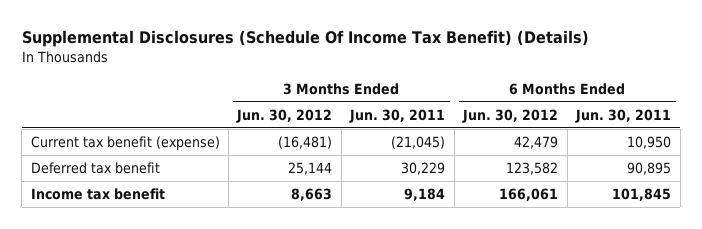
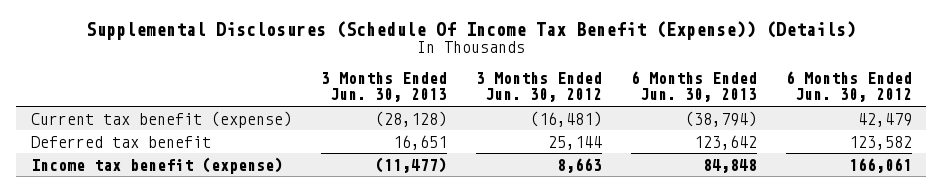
- Supplemental Disclosures (Schedule Of Income Tax Benefit) (Details)
+ Supplemental Disclosures (Schedule Of Income Tax Benefit (Expense)) (Details)
- | 3 Months Ended Jun. 30, 2012 | 3 Months Ended Jun. 30, 2011 | 6 Months Ended Jun. 30, 2012 | 6 Months Ended Jun. 30, 2011
+ | 3 Months Ended Jun. 30, 2013 | 3 Months Ended Jun. 30, 2012 | 6 Months Ended Jun. 30, 2013 | 6 Months Ended Jun. 30, 2012
- Income tax benefit | 8,663 | 9,184 | 166,061 | 101,845
+ Income tax benefit (expense) | (11,477) | 8,663 | 84,848 | 166,061

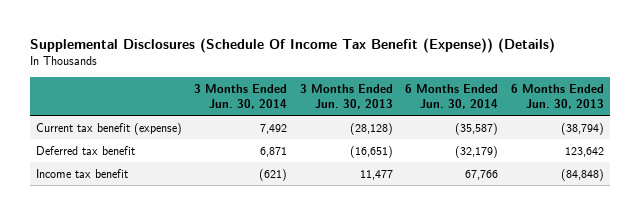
- | 3 Months Ended Jun. 30, 2013 | 3 Months Ended Jun. 30, 2012 | 6 Months Ended Jun. 30, 2013 | 6 Months Ended Jun. 30, 2012
+ | 3 Months Ended Jun. 30, 2014 | 3 Months Ended Jun. 30, 2013 | 6 Months Ended Jun. 30, 2014 | 6 Months Ended Jun. 30, 2013
- Deferred tax benefit | 16,651 | 25,144 | 123,642 | 123,582
- Income tax benefit (expense) | (11,477) | 8,663 | 84,848 | 166,061
+ Deferred tax benefit | 6,871 | (16,651) | (32,179) | 123,642
+ Income tax benefit | (621) | 11,477 | 67,766 | (84,848)

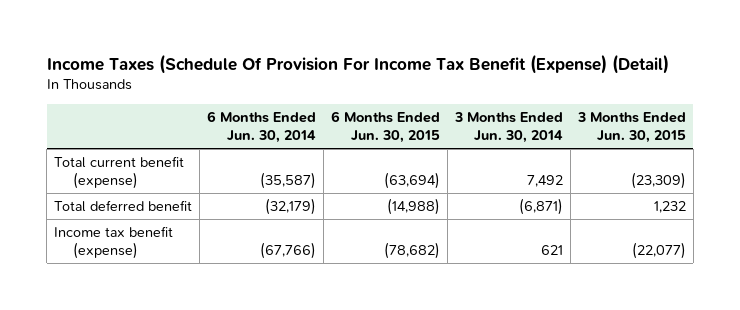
- Supplemental Disclosures (Schedule Of Income Tax Benefit (Expense)) (Details)
+ Income Taxes (Schedule Of Provision For Income Tax Benefit (Expense) (Detail)
- | 3 Months Ended Jun. 30, 2014 | 3 Months Ended Jun. 30, 2013 | 6 Months Ended Jun. 30, 2014 | 6 Months Ended Jun. 30, 2013
+ | 6 Months Ended Jun. 30, 2014 | 6 Months Ended Jun. 30, 2015 | 3 Months Ended Jun. 30, 2014 | 3 Months Ended Jun. 30, 2015
- Current tax benefit (expense) | 7,492 | (28,128) | (35,587) | (38,794)
- Deferred tax benefit | 6,871 | (16,651) | (32,179) | 123,642
- Income tax benefit | (621) | 11,477 | 67,766 | (84,848)
+ Total current benefit (expense) | (35,587) | (63,694) | 7,492 | (23,309)
+ Total deferred benefit | (32,179) | (14,988) | (6,871) | 1,232
+ Income tax benefit (expense) | (67,766) | (78,682) | 621 | (22,077)

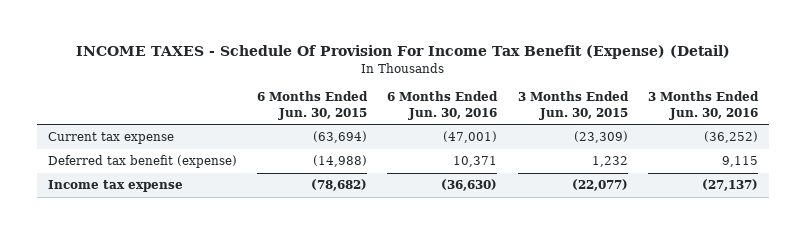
- Income Taxes (Schedule Of Provision For Income Tax Benefit (Expense) (Detail)
+ INCOME TAXES - Schedule Of Provision For Income Tax Benefit (Expense) (Detail)
- | 6 Months Ended Jun. 30, 2014 | 6 Months Ended Jun. 30, 2015 | 3 Months Ended Jun. 30, 2014 | 3 Months Ended Jun. 30, 2015
+ | 6 Months Ended Jun. 30, 2015 | 6 Months Ended Jun. 30, 2016 | 3 Months Ended Jun. 30, 2015 | 3 Months Ended Jun. 30, 2016
- Total current benefit (expense) | (35,587) | (63,694) | 7,492 | (23,309)
- Total deferred benefit | (32,179) | (14,988) | (6,871) | 1,232
- Income tax benefit (expense) | (67,766) | (78,682) | 621 | (22,077)
+ Current tax expense | (63,694) | (47,001) | (23,309) | (36,252)
+ Deferred tax benefit (expense) | (14,988) | 10,371 | 1,232 | 9,115
+ Income tax expense | (78,682) | (36,630) | (22,077) | (27,137)

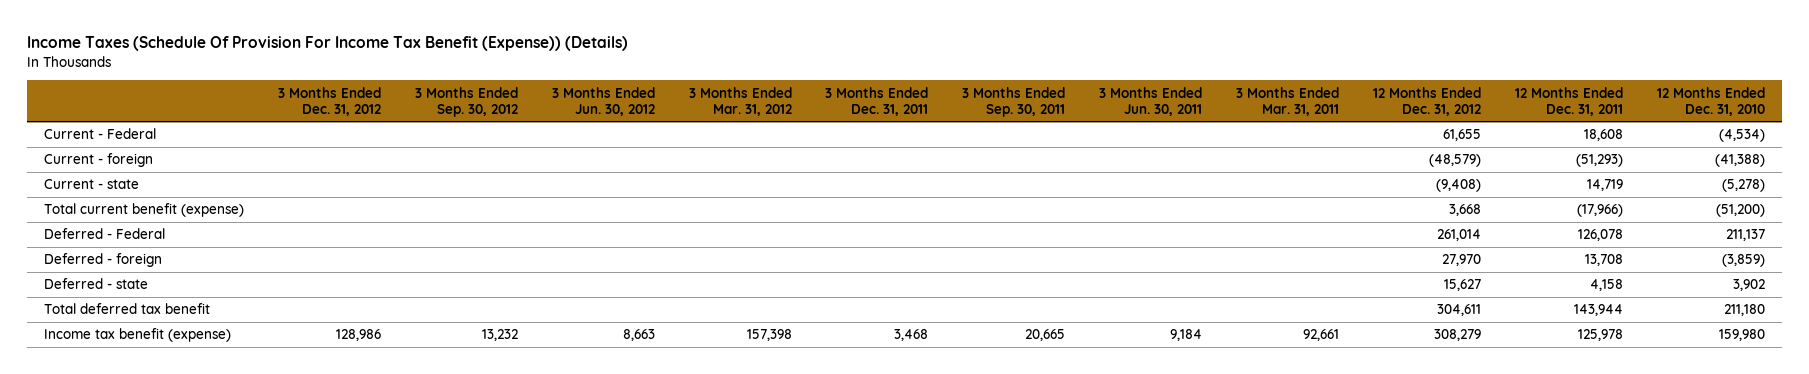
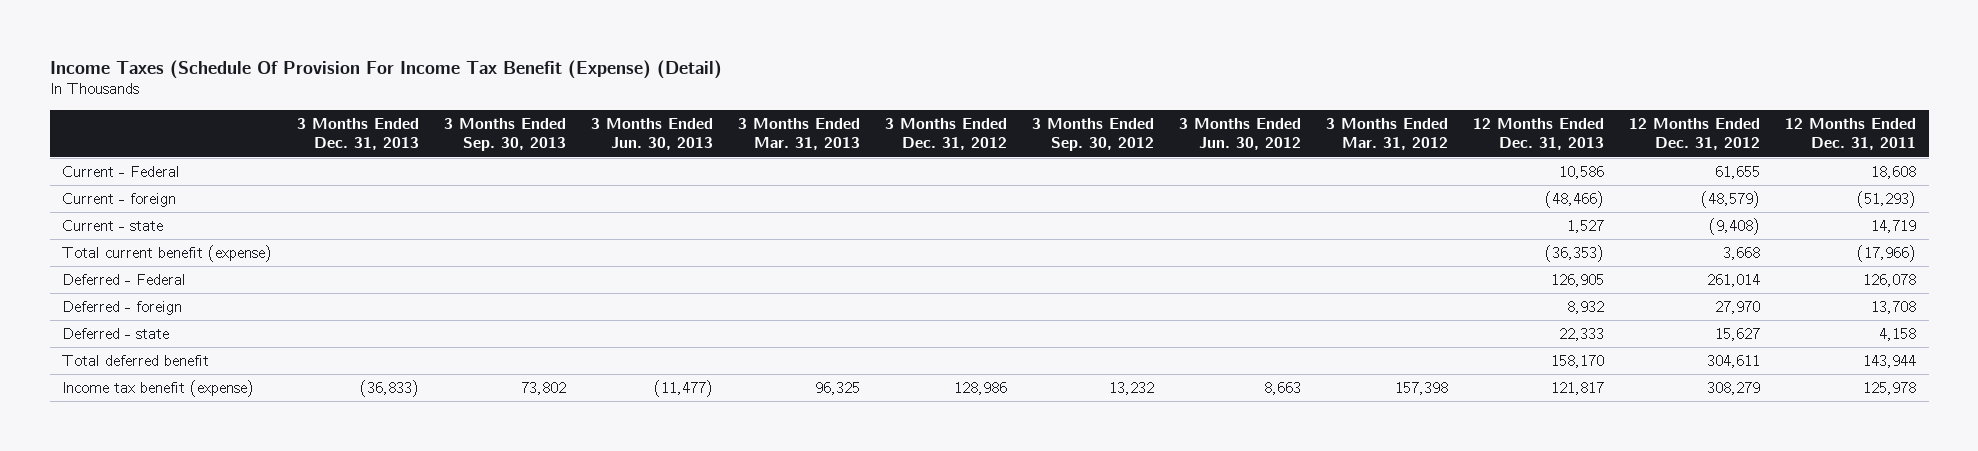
- Income Taxes (Schedule Of Provision For Income Tax Benefit (Expense)) (Details)
+ Income Taxes (Schedule Of Provision For Income Tax Benefit (Expense) (Detail)
- | 3 Months Ended Dec. 31, 2012 | 3 Months Ended Sep. 30, 2012 | 3 Months Ended Jun. 30, 2012 | 3 Months Ended Mar. 31, 2012 | 3 Months Ended Dec. 31, 2011 | 3 Months Ended Sep. 30, 2011 | 3 Months Ended Jun. 30, 2011 | 3 Months Ended Mar. 31, 2011 | 12 Months Ended Dec. 31, 2012 | 12 Months Ended Dec. 31, 2011 | 12 Months Ended Dec. 31, 2010
+ | 3 Months Ended Dec. 31, 2013 | 3 Months Ended Sep. 30, 2013 | 3 Months Ended Jun. 30, 2013 | 3 Months Ended Mar. 31, 2013 | 3 Months Ended Dec. 31, 2012 | 3 Months Ended Sep. 30, 2012 | 3 Months Ended Jun. 30, 2012 | 3 Months Ended Mar. 31, 2012 | 12 Months Ended Dec. 31, 2013 | 12 Months Ended Dec. 31, 2012 | 12 Months Ended Dec. 31, 2011
- Total deferred tax benefit | | | | | | | | | 304,611 | 143,944 | 211,180
+ Total deferred benefit | | | | | | | | | 158,170 | 304,611 | 143,944

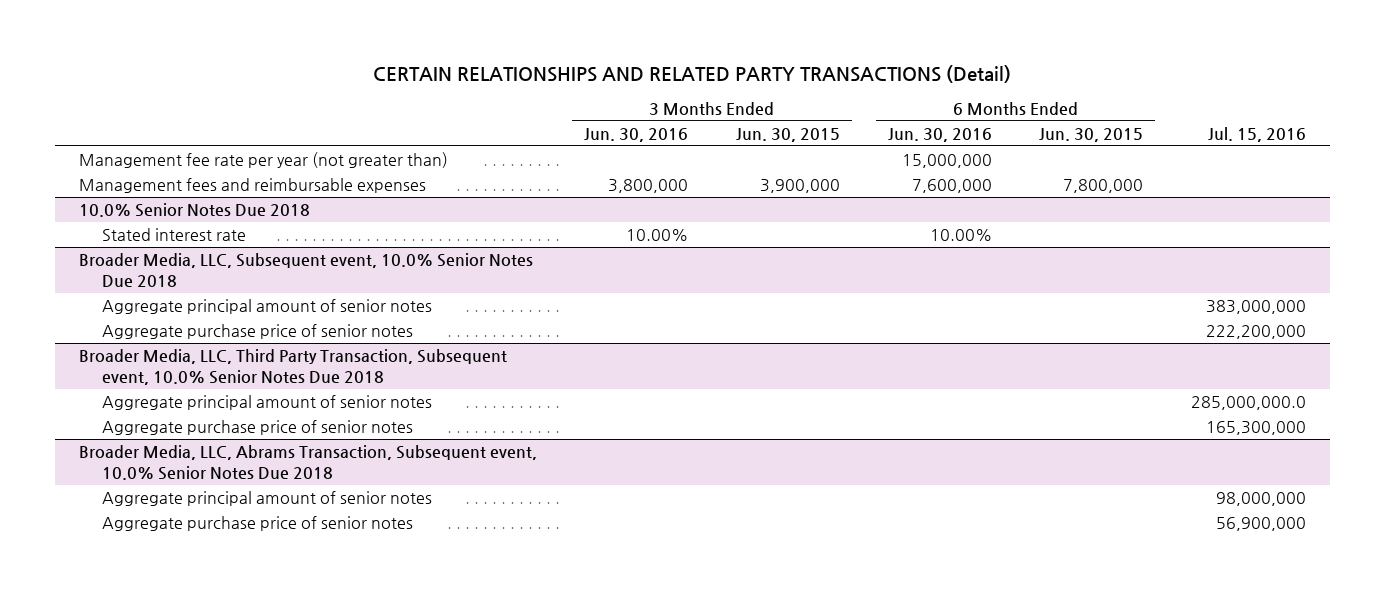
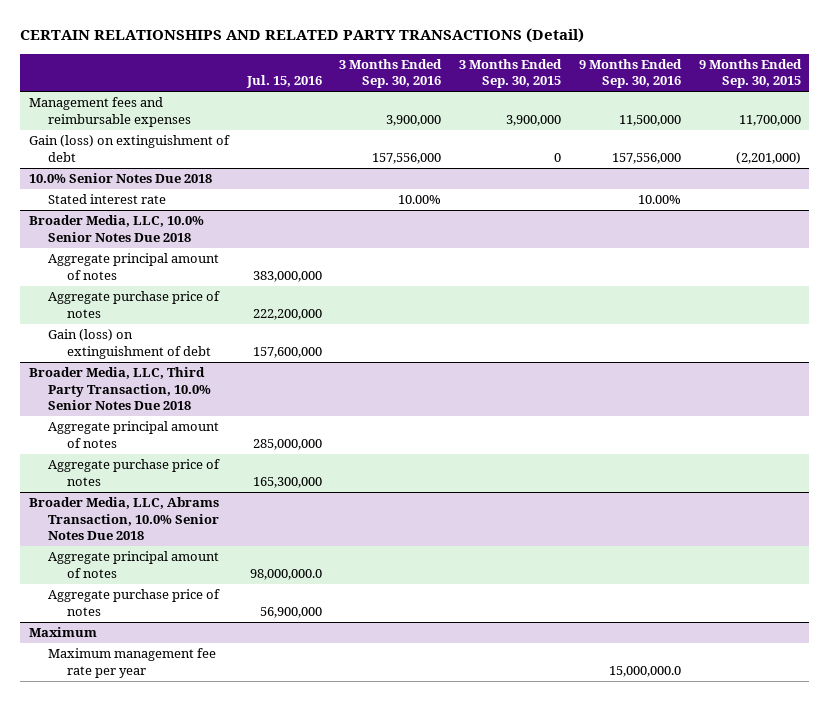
- | 3 Months Ended Jun. 30, 2016 | 3 Months Ended Jun. 30, 2015 | 6 Months Ended Jun. 30, 2016 | 6 Months Ended Jun. 30, 2015 | Jul. 15, 2016
+ | Jul. 15, 2016 | 3 Months Ended Sep. 30, 2016 | 3 Months Ended Sep. 30, 2015 | 9 Months Ended Sep. 30, 2016 | 9 Months Ended Sep. 30, 2015
- Management fee rate per year (not greater than) | | | 15,000,000 | |
+ Gain (loss) on extinguishment of debt | | 157,556,000 | 0 | 157,556,000 | (2,201,000)
- Broader Media, LLC, Subsequent event, 10.0% Senior Notes Due 2018
- Aggregate principal amount of senior notes | | | | | 383,000,000
- Aggregate purchase price of senior notes | | | | | 222,200,000
- Broader Media, LLC, Third Party Transaction, Subsequent event, 10.0% Senior Notes Due 2018
- Aggregate principal amount of senior notes | | | | | 285,000,000.0
- Aggregate purchase price of senior notes | | | | | 165,300,000
- Broader Media, LLC, Abrams Transaction, Subsequent event, 10.0% Senior Notes Due 2018
- Aggregate principal amount of senior notes | | | | | 98,000,000
- Aggregate purchase price of senior notes | | | | | 56,900,000
+ Broader Media, LLC, 10.0% Senior Notes Due 2018
+ Aggregate principal amount of notes | 383,000,000 | | | |
+ Aggregate purchase price of notes | 222,200,000 | | | |
+ Gain (loss) on extinguishment of debt | 157,600,000 | | | |
+ Broader Media, LLC, Third Party Transaction, 10.0% Senior Notes Due 2018
+ Aggregate principal amount of notes | 285,000,000 | | | |
+ Aggregate purchase price of notes | 165,300,000 | | | |
+ Broader Media, LLC, Abrams Transaction, 10.0% Senior Notes Due 2018
+ Aggregate principal amount of notes | 98,000,000.0 | | | |
+ Aggregate purchase price of notes | 56,900,000 | | | |
+ Maximum
+ Maximum management fee rate per year | | | | 15,000,000.0 |

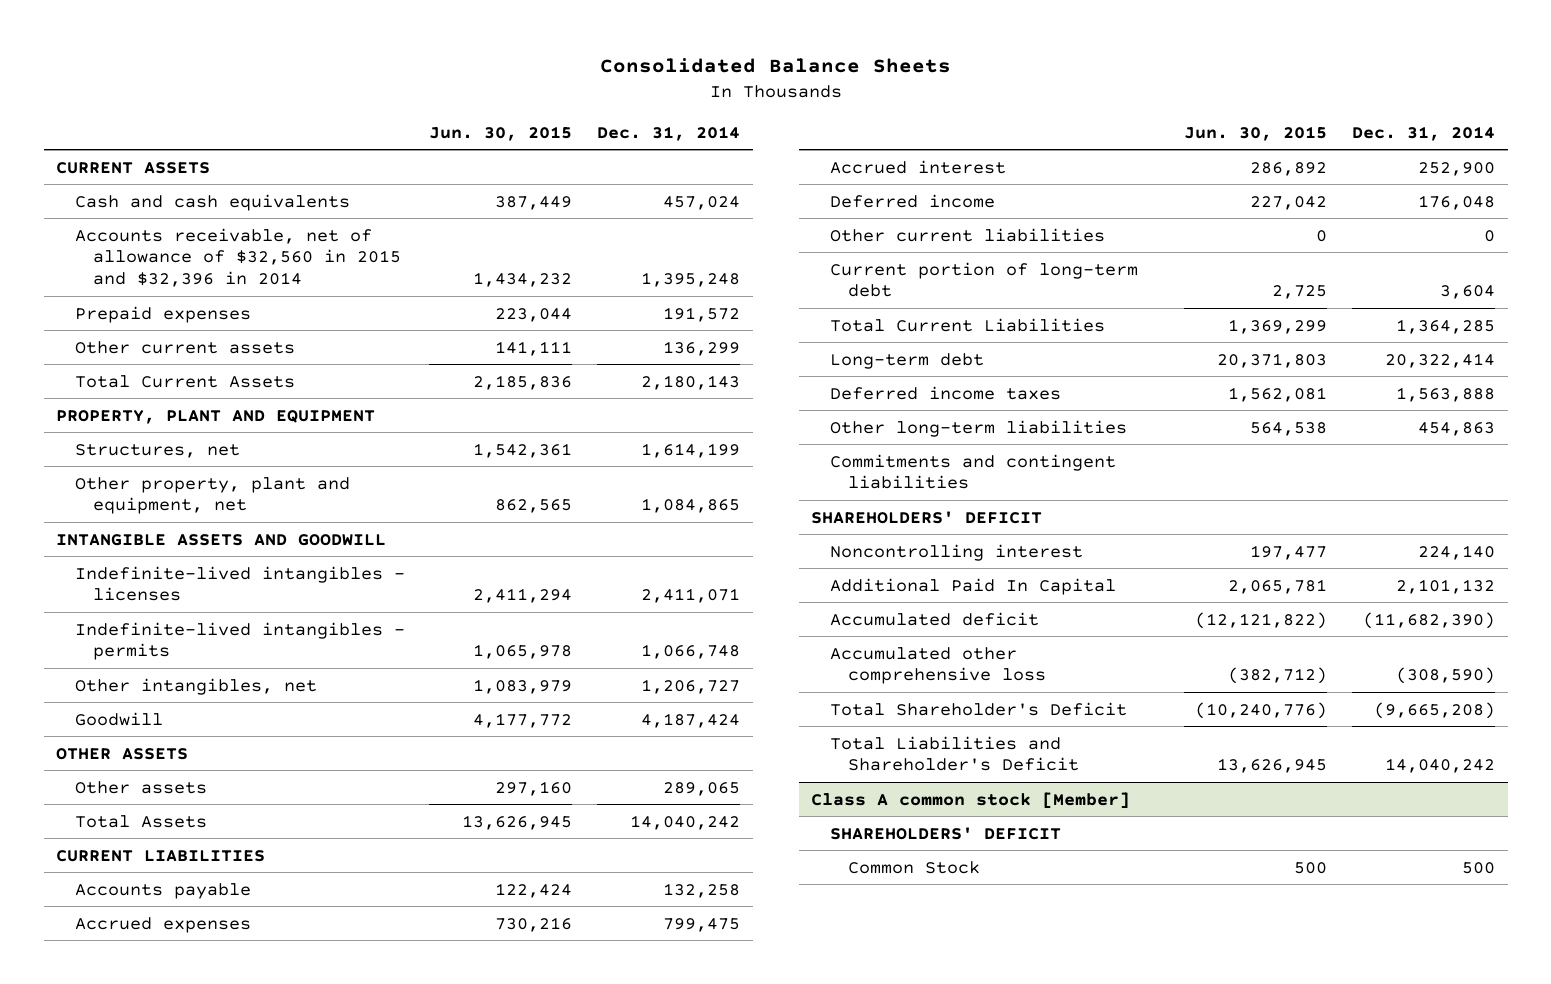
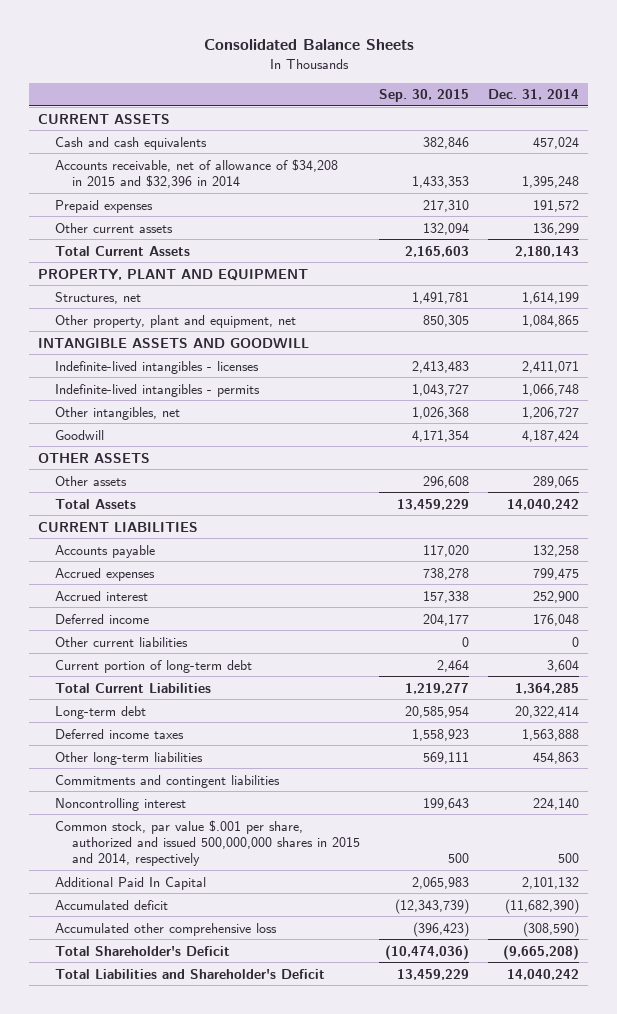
- | Jun. 30, 2015 | Dec. 31, 2014
+ | Sep. 30, 2015 | Dec. 31, 2014
- Accounts receivable, net of allowance of $32,560 in 2015 and $32,396 in 2014 | 1,434,232 | 1,395,248
+ Accounts receivable, net of allowance of $34,208 in 2015 and $32,396 in 2014 | 1,433,353 | 1,395,248
- SHAREHOLDERS' DEFICIT
+ Common stock, par value $.001 per share, authorized and issued 500,000,000 shares in 2015 and 2014, respectively | 500 | 500
- Class A common stock [Member]
- SHAREHOLDERS' DEFICIT
- Common Stock | 500 | 500

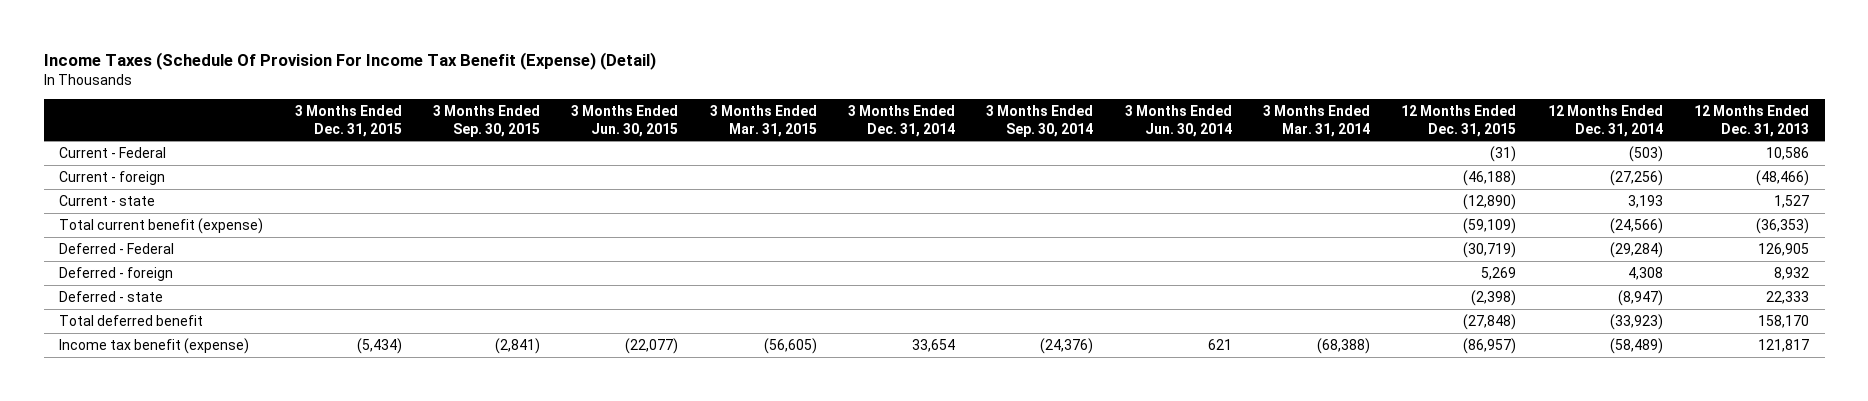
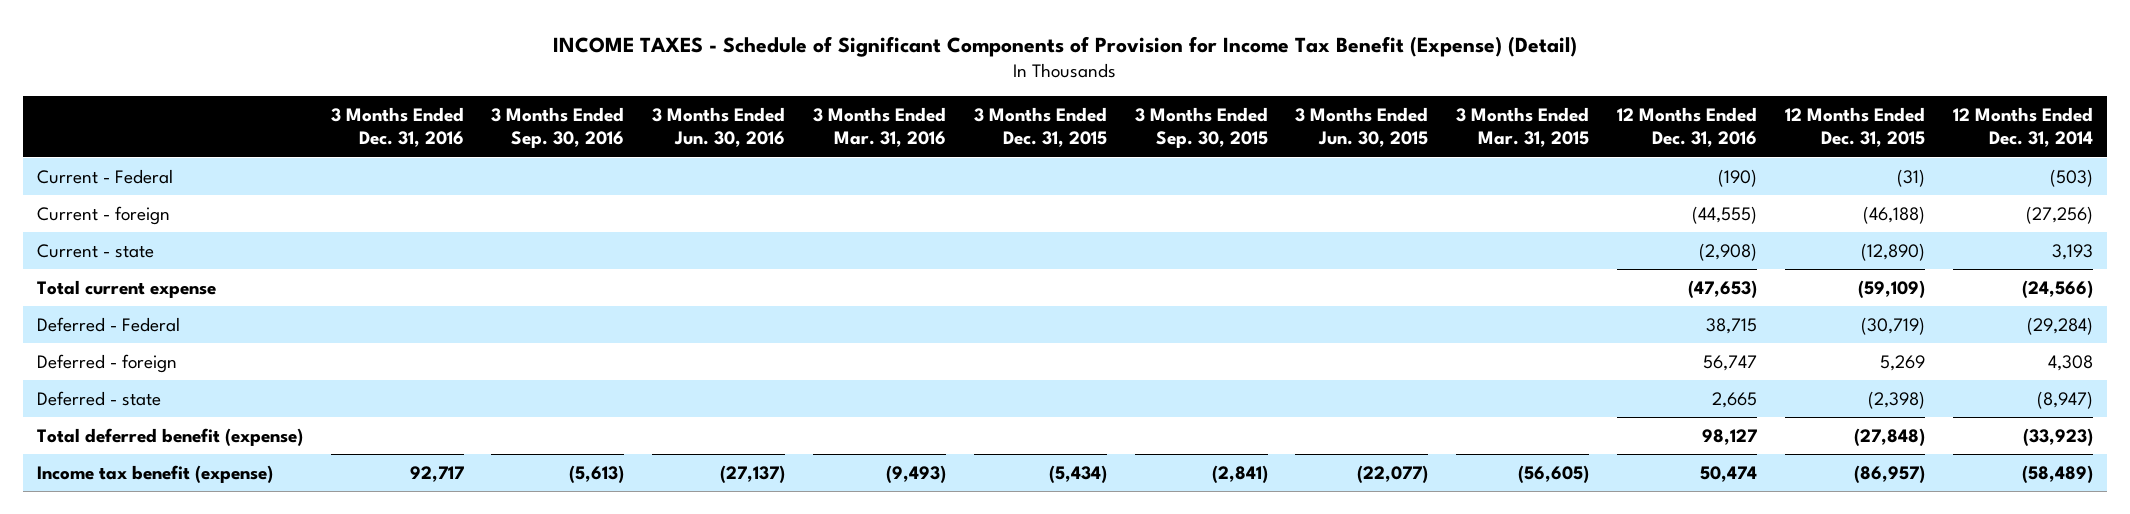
- Income Taxes (Schedule Of Provision For Income Tax Benefit (Expense) (Detail)
+ INCOME TAXES - Schedule of Significant Components of Provision for Income Tax Benefit (Expense) (Detail)
- | 3 Months Ended Dec. 31, 2015 | 3 Months Ended Sep. 30, 2015 | 3 Months Ended Jun. 30, 2015 | 3 Months Ended Mar. 31, 2015 | 3 Months Ended Dec. 31, 2014 | 3 Months Ended Sep. 30, 2014 | 3 Months Ended Jun. 30, 2014 | 3 Months Ended Mar. 31, 2014 | 12 Months Ended Dec. 31, 2015 | 12 Months Ended Dec. 31, 2014 | 12 Months Ended Dec. 31, 2013
+ | 3 Months Ended Dec. 31, 2016 | 3 Months Ended Sep. 30, 2016 | 3 Months Ended Jun. 30, 2016 | 3 Months Ended Mar. 31, 2016 | 3 Months Ended Dec. 31, 2015 | 3 Months Ended Sep. 30, 2015 | 3 Months Ended Jun. 30, 2015 | 3 Months Ended Mar. 31, 2015 | 12 Months Ended Dec. 31, 2016 | 12 Months Ended Dec. 31, 2015 | 12 Months Ended Dec. 31, 2014
- Total current benefit (expense) | | | | | | | | | (59,109) | (24,566) | (36,353)
+ Total current expense | | | | | | | | | (47,653) | (59,109) | (24,566)
- Total deferred benefit | | | | | | | | | (27,848) | (33,923) | 158,170
+ Total deferred benefit (expense) | | | | | | | | | 98,127 | (27,848) | (33,923)

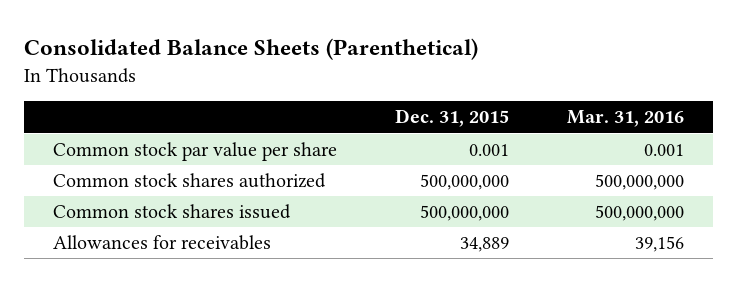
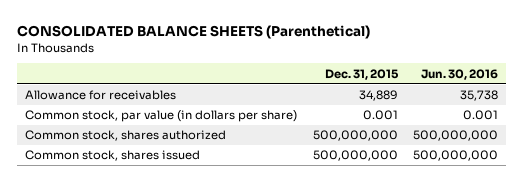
- Consolidated Balance Sheets (Parenthetical)
+ CONSOLIDATED BALANCE SHEETS (Parenthetical)
- | Dec. 31, 2015 | Mar. 31, 2016
+ | Dec. 31, 2015 | Jun. 30, 2016
- Common stock par value per share | 0.001 | 0.001
- Common stock shares authorized | 500,000,000 | 500,000,000
- Common stock shares issued | 500,000,000 | 500,000,000
- Allowances for receivables | 34,889 | 39,156
+ Allowance for receivables | 34,889 | 35,738
+ Common stock, par value (in dollars per share) | 0.001 | 0.001
+ Common stock, shares authorized | 500,000,000 | 500,000,000
+ Common stock, shares issued | 500,000,000 | 500,000,000

